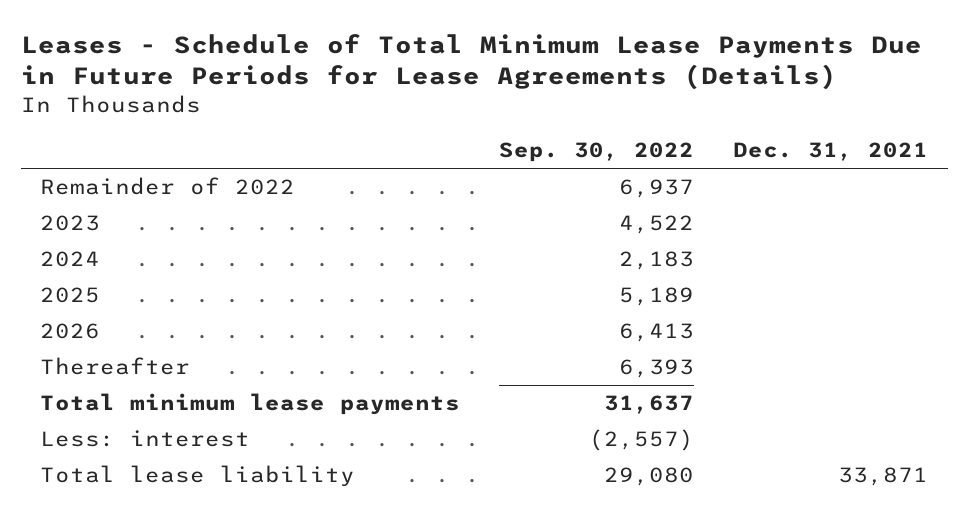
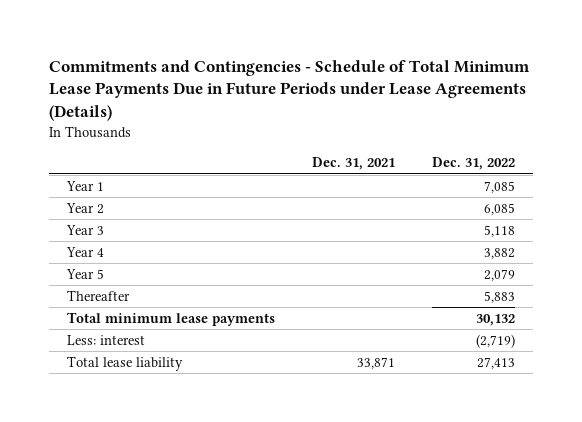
- Leases - Schedule of Total Minimum Lease Payments Due in Future Periods for Lease Agreements (Details)
+ Commitments and Contingencies - Schedule of Total Minimum Lease Payments Due in Future Periods under Lease Agreements (Details)
- | Sep. 30, 2022 | Dec. 31, 2021
+ | Dec. 31, 2021 | Dec. 31, 2022
- Remainder of 2022 | 6,937 |
- 2023 | 4,522 |
- 2024 | 2,183 |
- 2025 | 5,189 |
- 2026 | 6,413 |
+ Year 1 | | 7,085
+ Year 2 | | 6,085
+ Year 3 | | 5,118
+ Year 4 | | 3,882
+ Year 5 | | 2,079

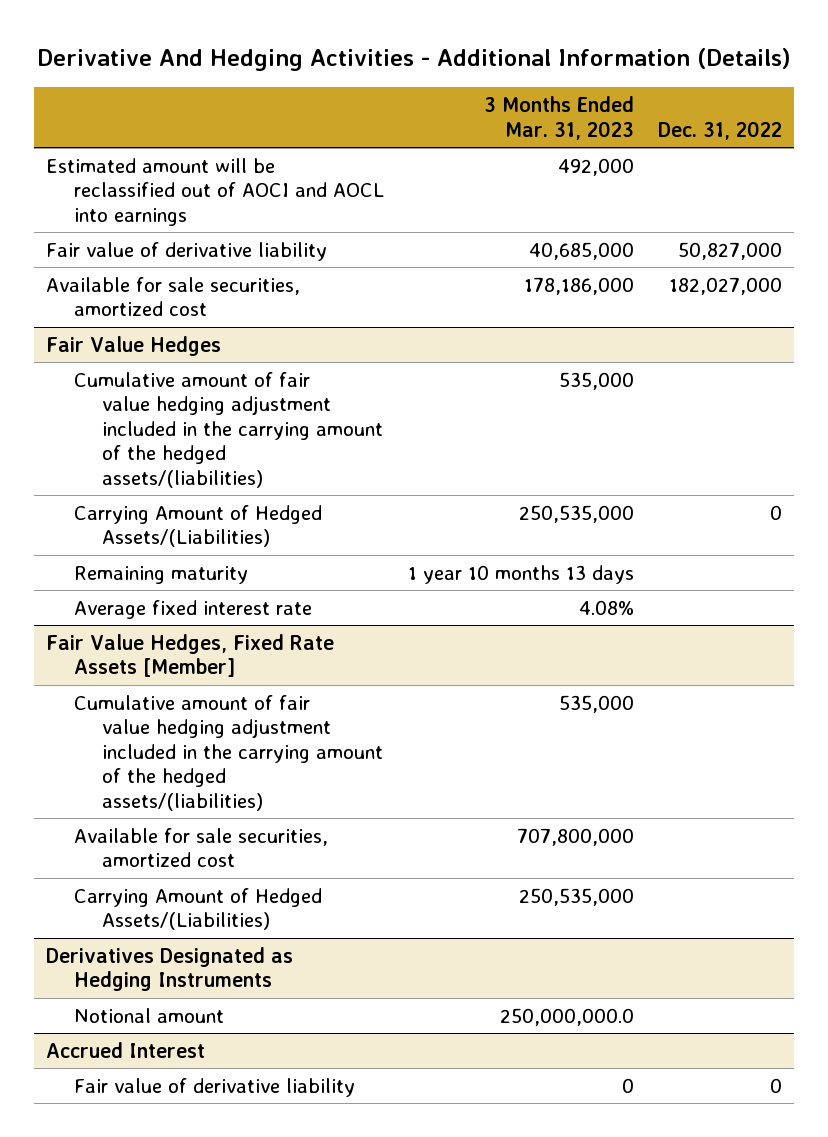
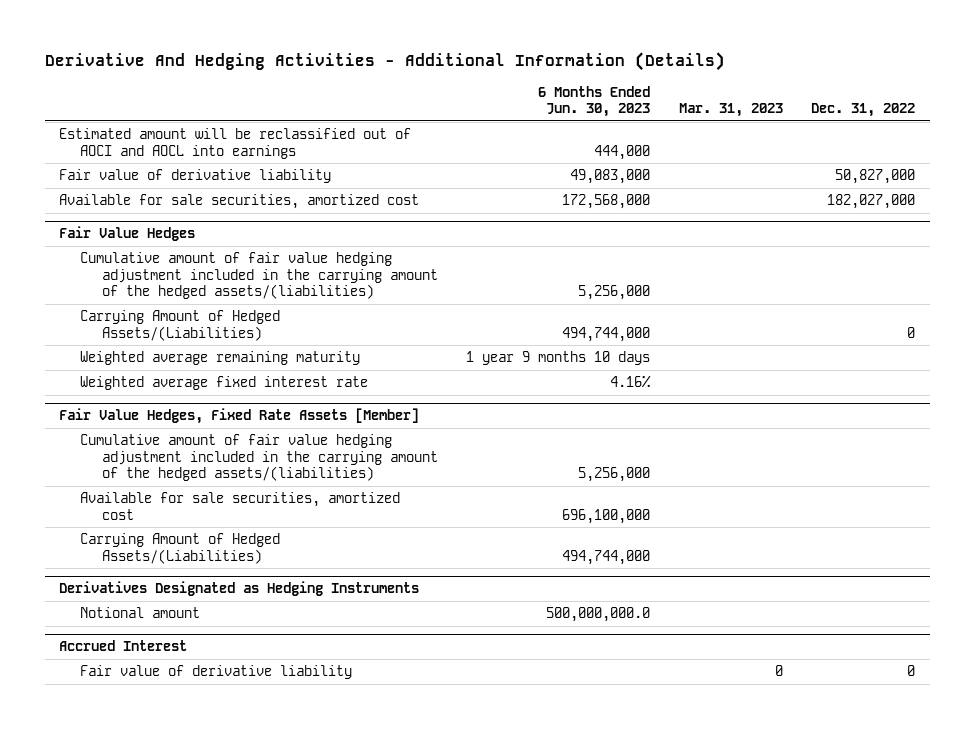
- | 3 Months Ended Mar. 31, 2023 | Dec. 31, 2022
+ | 6 Months Ended Jun. 30, 2023 | Mar. 31, 2023 | Dec. 31, 2022
@ Fair Value Hedges
- Remaining maturity | 1 year 10 months 13 days |
- Average fixed interest rate | 4.08% |
+ Weighted average remaining maturity | 1 year 9 months 10 days | |
+ Weighted average fixed interest rate | 4.16% | |

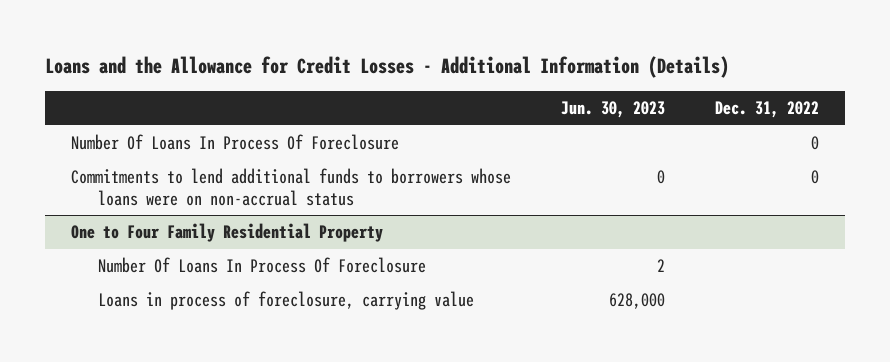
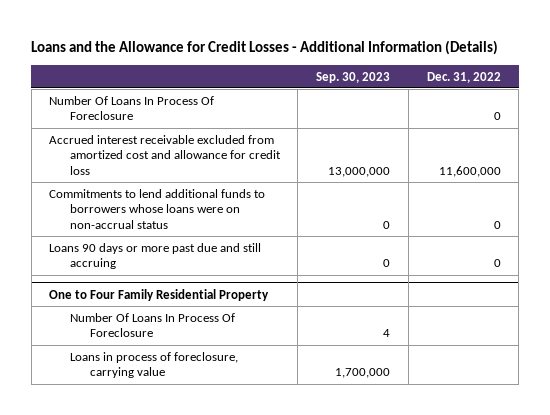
- | Jun. 30, 2023 | Dec. 31, 2022
+ | Sep. 30, 2023 | Dec. 31, 2022
+ Accrued interest receivable excluded from amortized cost and allowance for credit loss | 13,000,000 | 11,600,000
+ Loans 90 days or more past due and still accruing | 0 | 0

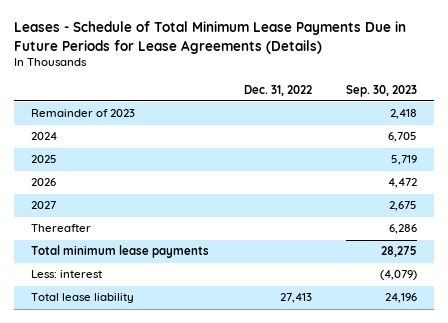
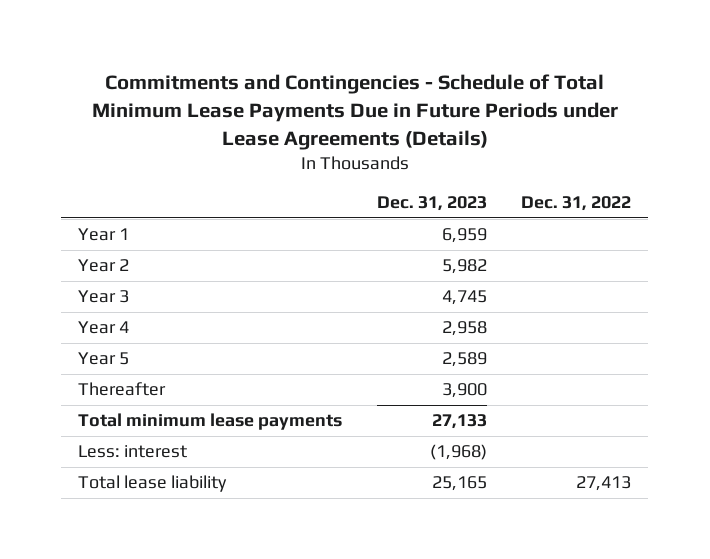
- Leases - Schedule of Total Minimum Lease Payments Due in Future Periods for Lease Agreements (Details)
+ Commitments and Contingencies - Schedule of Total Minimum Lease Payments Due in Future Periods under Lease Agreements (Details)
- | Dec. 31, 2022 | Sep. 30, 2023
+ | Dec. 31, 2023 | Dec. 31, 2022
- Remainder of 2023 | | 2,418
- 2024 | | 6,705
- 2025 | | 5,719
- 2026 | | 4,472
- 2027 | | 2,675
+ Year 1 | 6,959 |
+ Year 2 | 5,982 |
+ Year 3 | 4,745 |
+ Year 4 | 2,958 |
+ Year 5 | 2,589 |

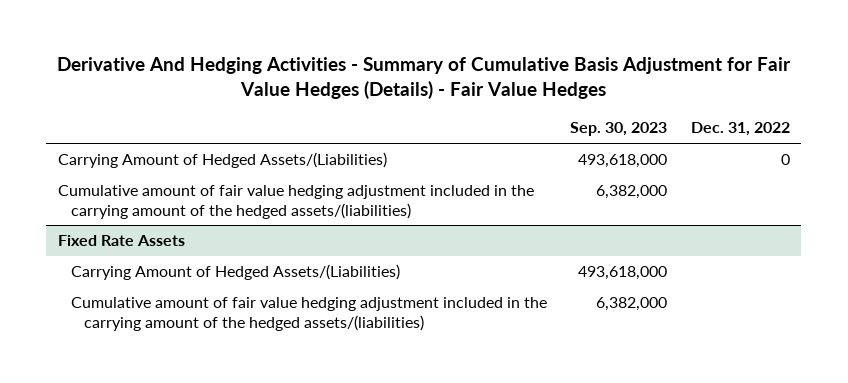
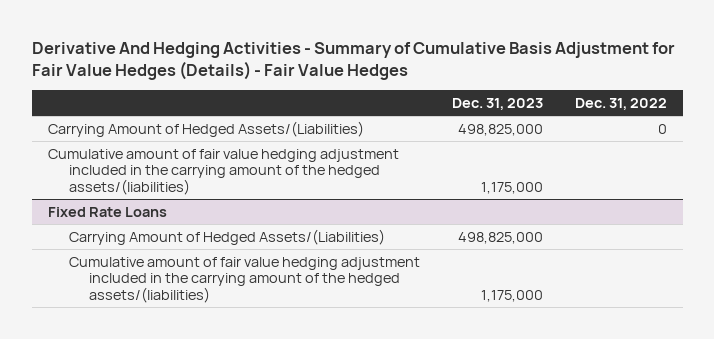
- | Sep. 30, 2023 | Dec. 31, 2022
+ | Dec. 31, 2023 | Dec. 31, 2022
- Fixed Rate Assets
+ Fixed Rate Loans

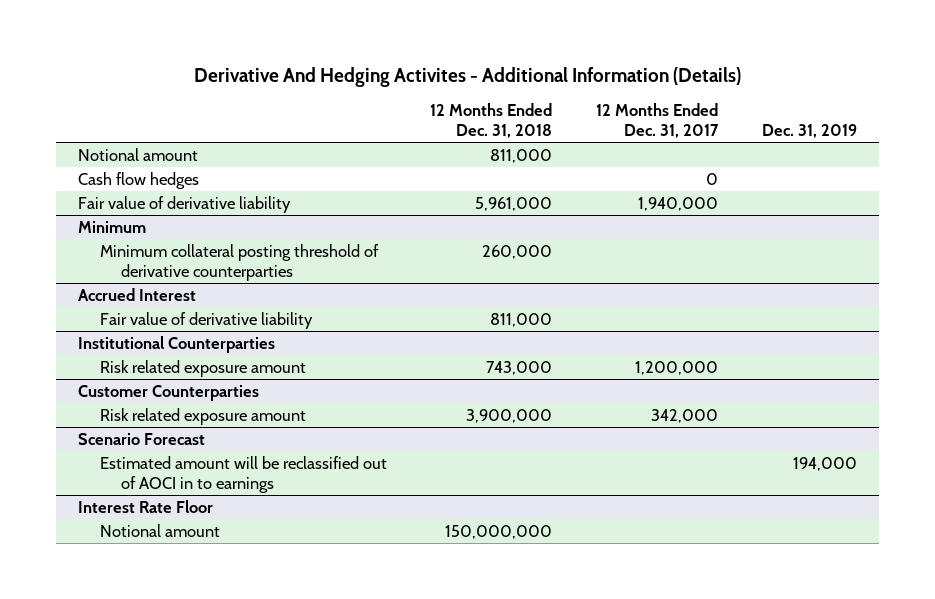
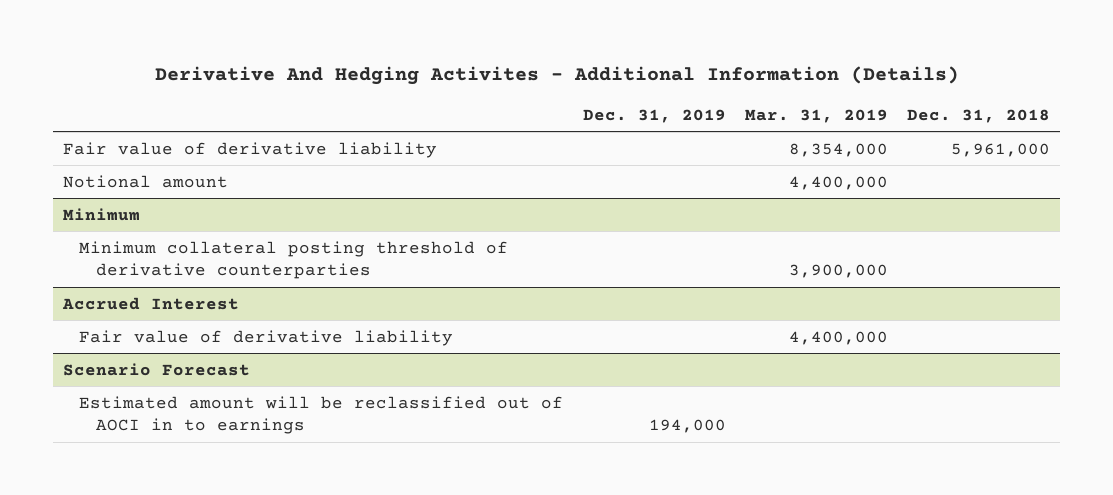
- | 12 Months Ended Dec. 31, 2018 | 12 Months Ended Dec. 31, 2017 | Dec. 31, 2019
+ | Dec. 31, 2019 | Mar. 31, 2019 | Dec. 31, 2018
- Cash flow hedges | | 0 |
moved down: Notional amount | | 4,400,000 |
- Institutional Counterparties
- Risk related exposure amount | 743,000 | 1,200,000 |
- Customer Counterparties
- Risk related exposure amount | 3,900,000 | 342,000 |
- Interest Rate Floor
- Notional amount | 150,000,000 | |

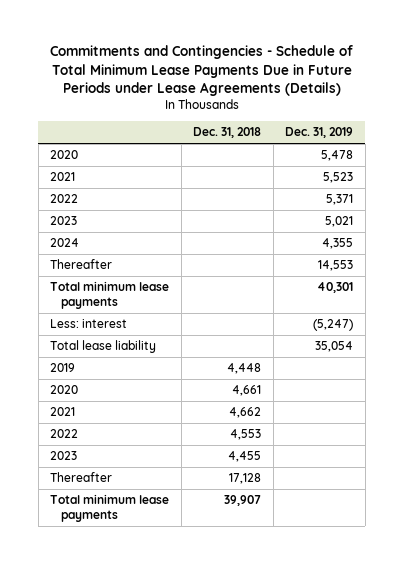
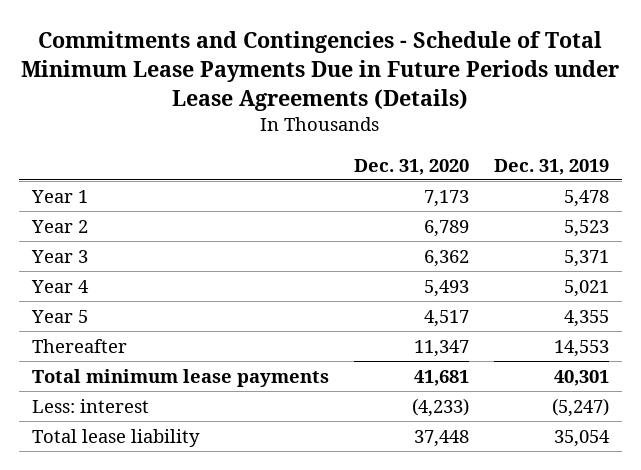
- | Dec. 31, 2018 | Dec. 31, 2019
+ | Dec. 31, 2020 | Dec. 31, 2019
- 2020 | | 5,478
- 2021 | | 5,523
- 2022 | | 5,371
- 2023 | | 5,021
- 2024 | | 4,355
+ Year 1 | 7,173 | 5,478
+ Year 2 | 6,789 | 5,523
+ Year 3 | 6,362 | 5,371
+ Year 4 | 5,493 | 5,021
+ Year 5 | 4,517 | 4,355
- 2019 | 4,448 |
- 2020 | 4,661 |
- 2021 | 4,662 |
- 2022 | 4,553 |
- 2023 | 4,455 |
- Thereafter | 17,128 |
- Total minimum lease payments | 39,907 |

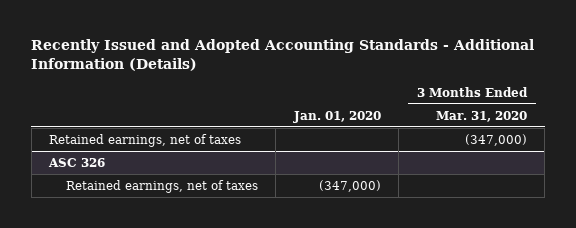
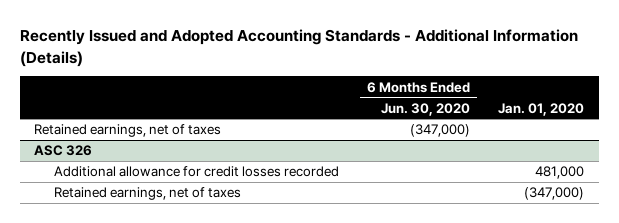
- | Jan. 01, 2020 | 3 Months Ended Mar. 31, 2020
+ | 6 Months Ended Jun. 30, 2020 | Jan. 01, 2020
@ ASC 326
+ Additional allowance for credit losses recorded | | 481,000

